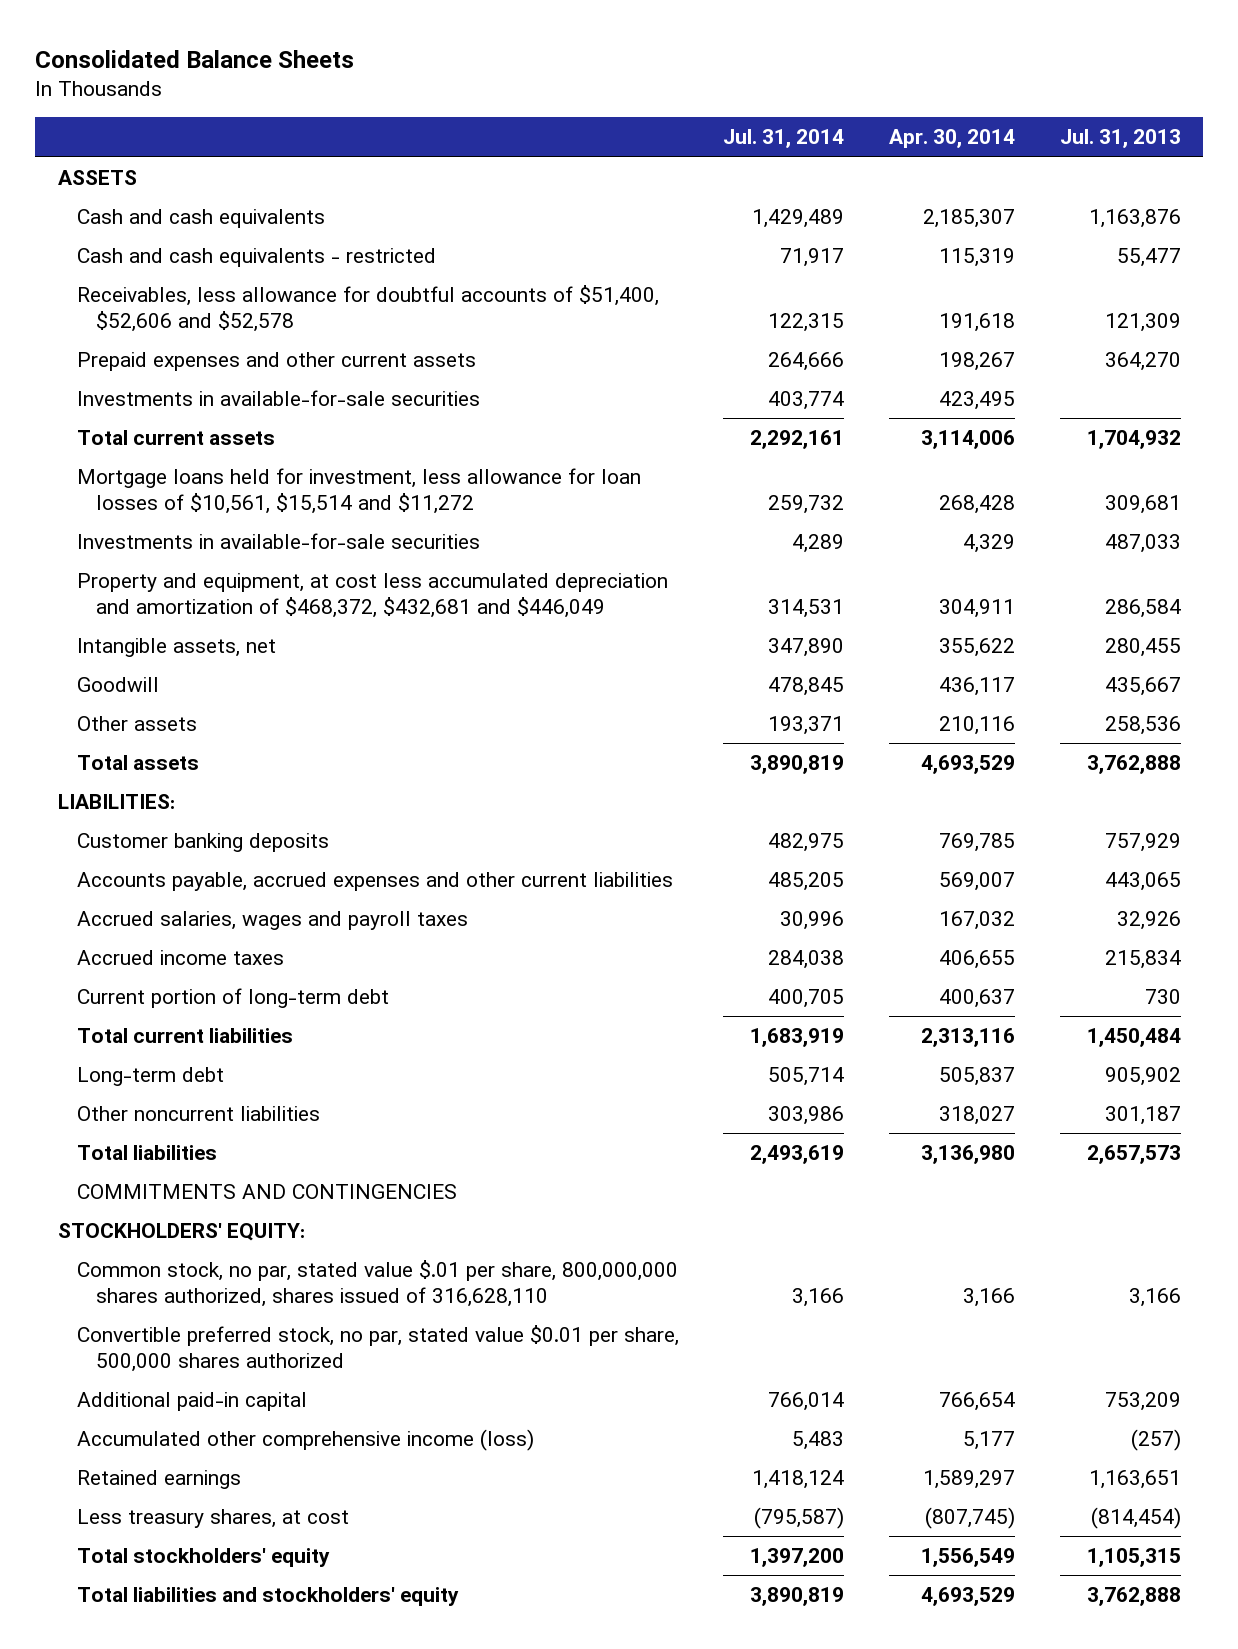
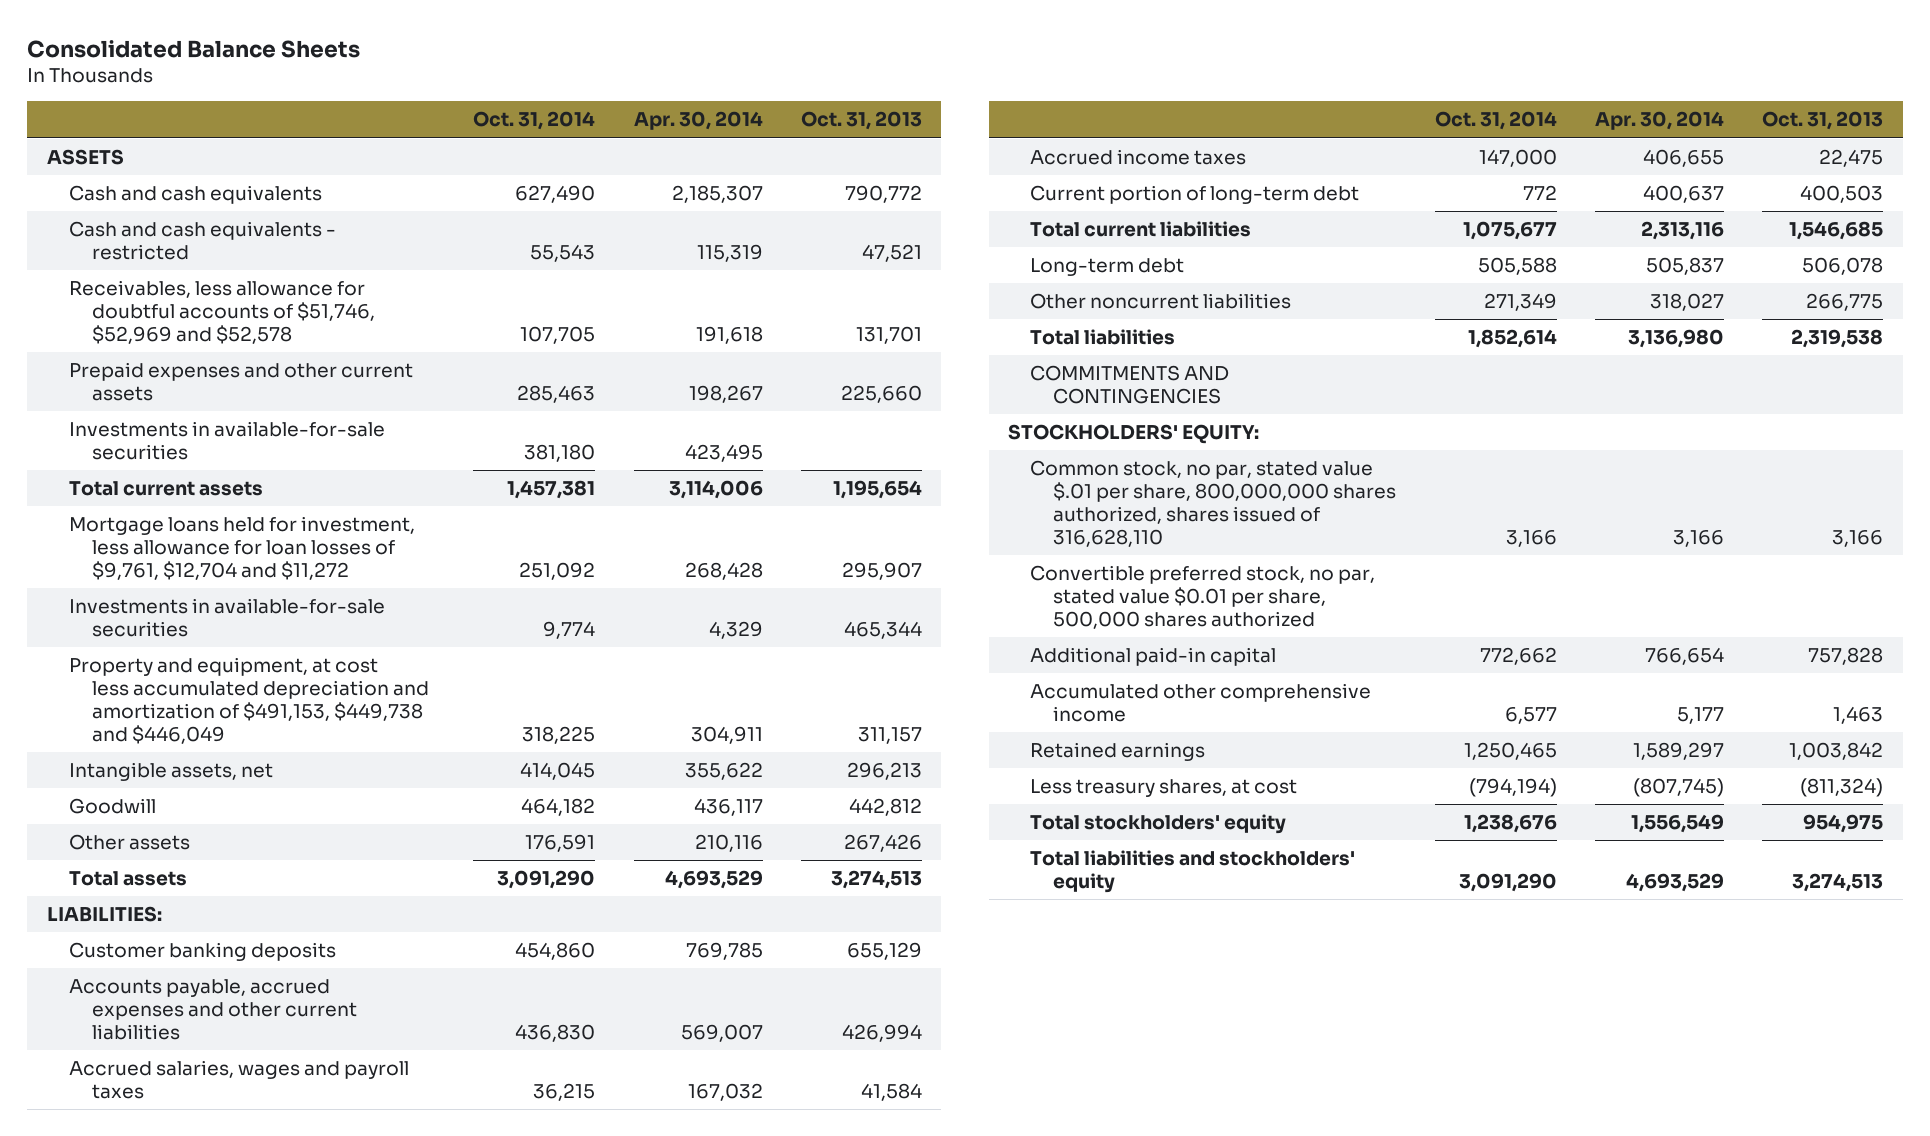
- | Jul. 31, 2014 | Apr. 30, 2014 | Jul. 31, 2013
+ | Oct. 31, 2014 | Apr. 30, 2014 | Oct. 31, 2013
- Receivables, less allowance for doubtful accounts of $51,400, $52,606 and $52,578 | 122,315 | 191,618 | 121,309
+ Receivables, less allowance for doubtful accounts of $51,746, $52,969 and $52,578 | 107,705 | 191,618 | 131,701
- Mortgage loans held for investment, less allowance for loan losses of $10,561, $15,514 and $11,272 | 259,732 | 268,428 | 309,681
+ Mortgage loans held for investment, less allowance for loan losses of $9,761, $12,704 and $11,272 | 251,092 | 268,428 | 295,907
- Property and equipment, at cost less accumulated depreciation and amortization of $468,372, $432,681 and $446,049 | 314,531 | 304,911 | 286,584
+ Property and equipment, at cost less accumulated depreciation and amortization of $491,153, $449,738 and $446,049 | 318,225 | 304,911 | 311,157
- Accumulated other comprehensive income (loss) | 5,483 | 5,177 | (257)
+ Accumulated other comprehensive income | 6,577 | 5,177 | 1,463

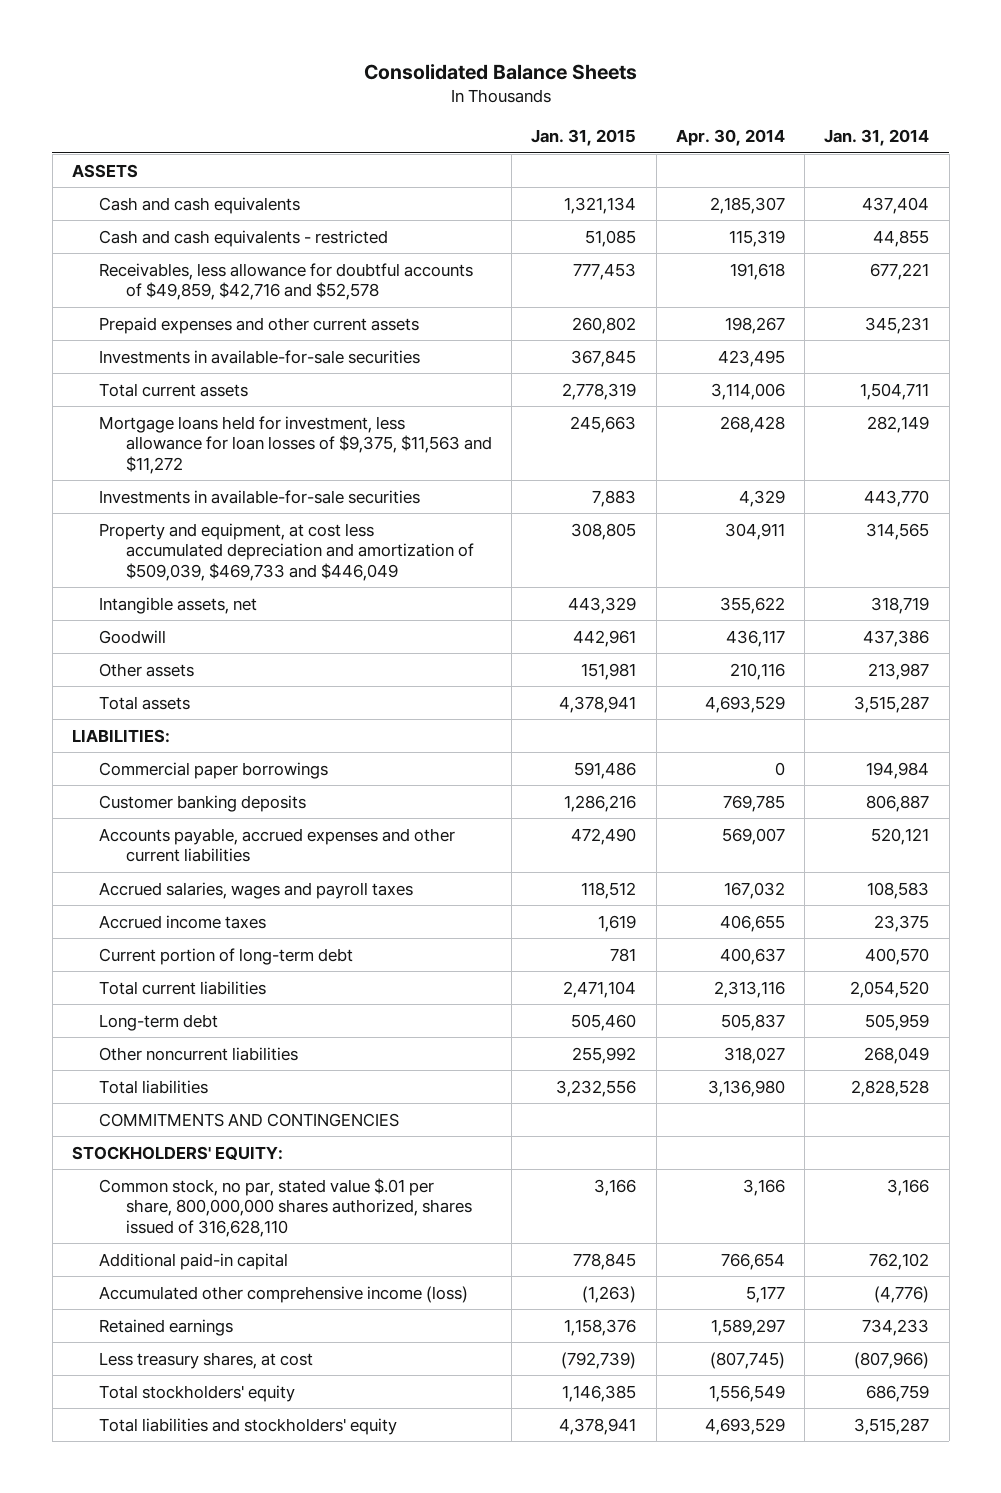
- | Oct. 31, 2014 | Apr. 30, 2014 | Oct. 31, 2013
+ | Jan. 31, 2015 | Apr. 30, 2014 | Jan. 31, 2014
- Receivables, less allowance for doubtful accounts of $51,746, $52,969 and $52,578 | 107,705 | 191,618 | 131,701
+ Receivables, less allowance for doubtful accounts of $49,859, $42,716 and $52,578 | 777,453 | 191,618 | 677,221
- Mortgage loans held for investment, less allowance for loan losses of $9,761, $12,704 and $11,272 | 251,092 | 268,428 | 295,907
+ Mortgage loans held for investment, less allowance for loan losses of $9,375, $11,563 and $11,272 | 245,663 | 268,428 | 282,149
- Property and equipment, at cost less accumulated depreciation and amortization of $491,153, $449,738 and $446,049 | 318,225 | 304,911 | 311,157
+ Property and equipment, at cost less accumulated depreciation and amortization of $509,039, $469,733 and $446,049 | 308,805 | 304,911 | 314,565
+ Commercial paper borrowings | 591,486 | 0 | 194,984
- Convertible preferred stock, no par, stated value $0.01 per share, 500,000 shares authorized
- Accumulated other comprehensive income | 6,577 | 5,177 | 1,463
+ Accumulated other comprehensive income (loss) | (1,263) | 5,177 | (4,776)

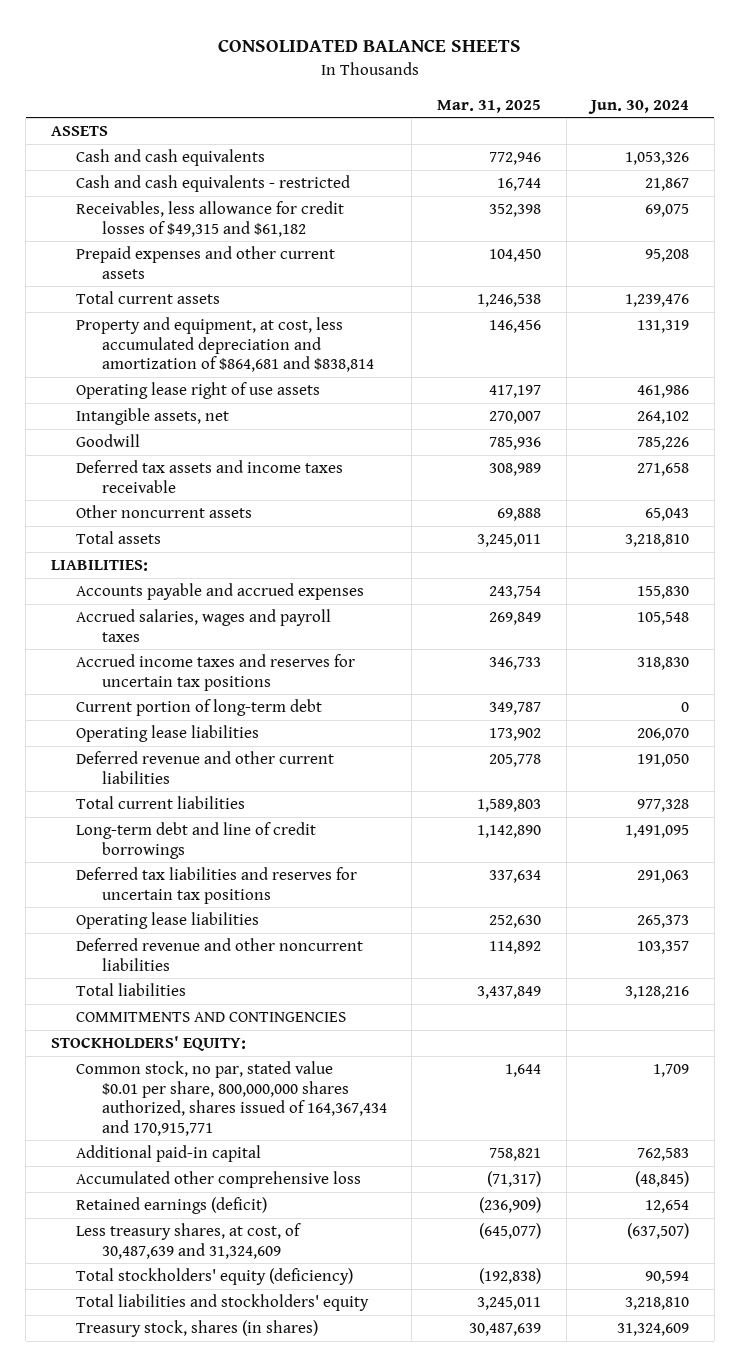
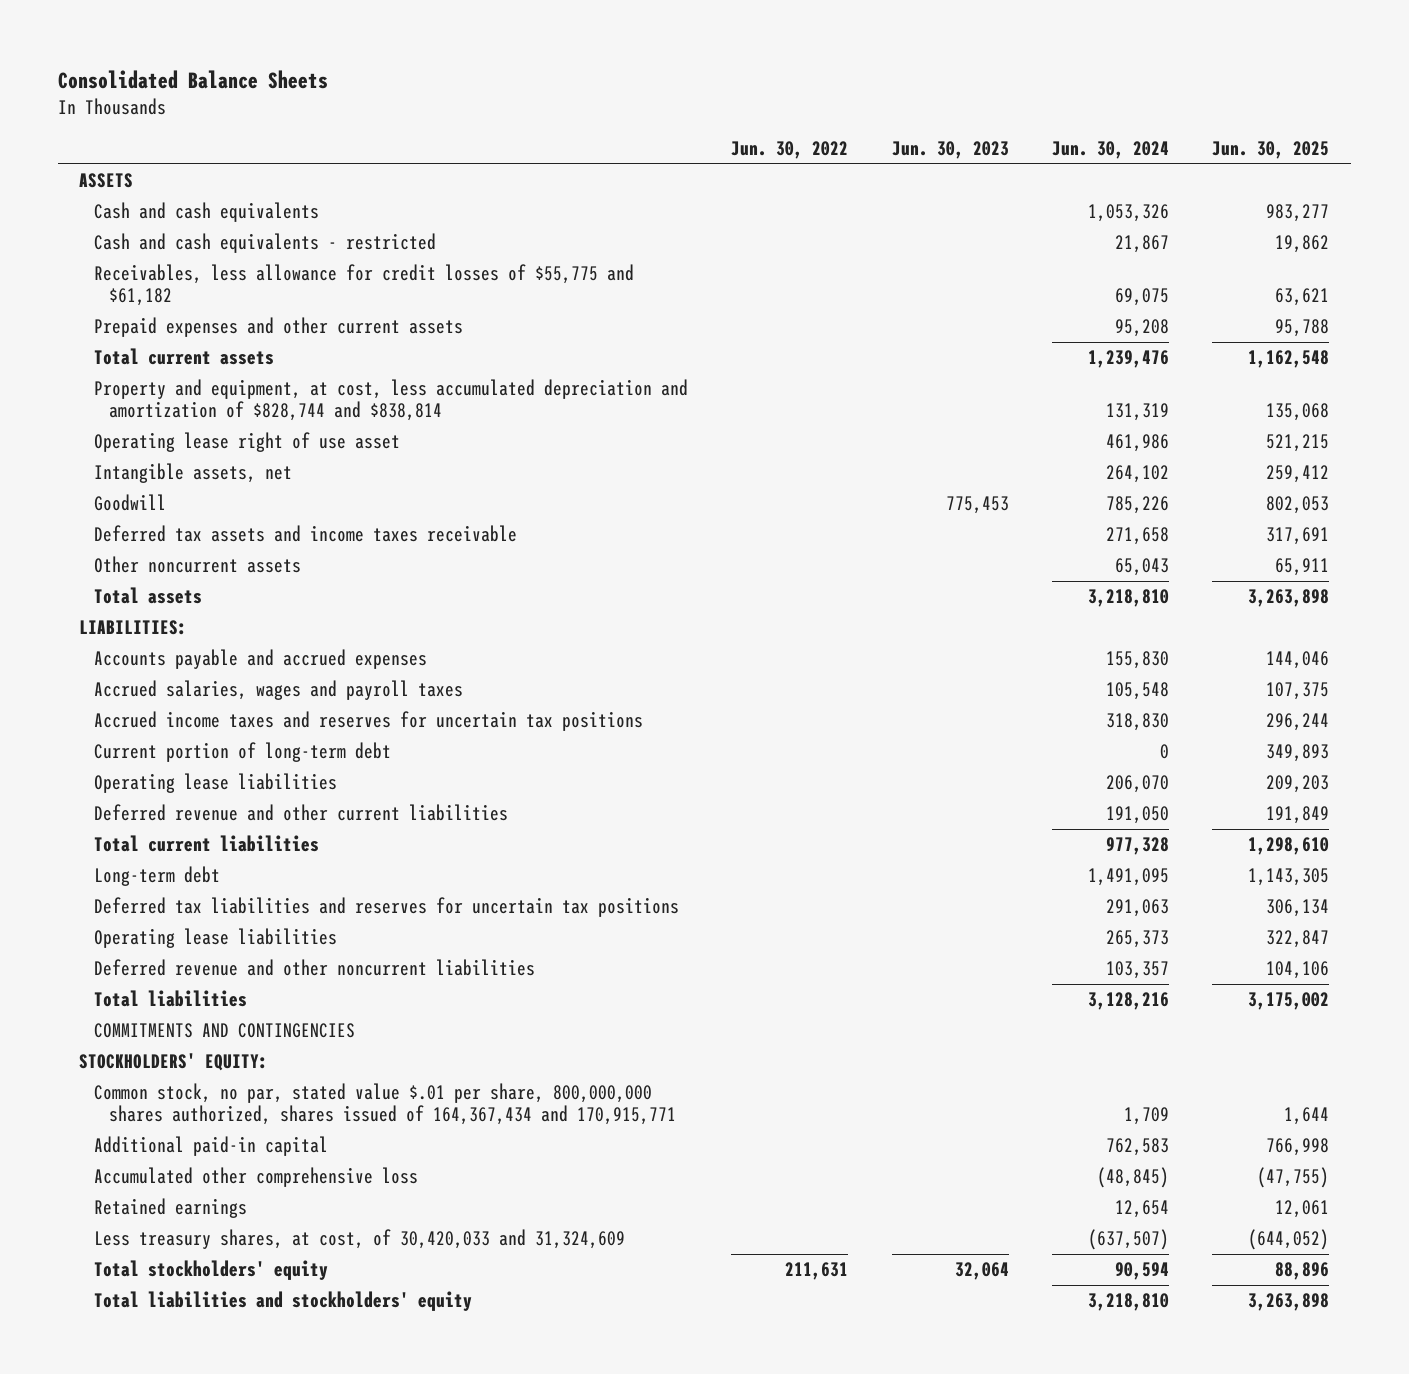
- CONSOLIDATED BALANCE SHEETS
+ Consolidated Balance Sheets
- | Mar. 31, 2025 | Jun. 30, 2024
+ | Jun. 30, 2022 | Jun. 30, 2023 | Jun. 30, 2024 | Jun. 30, 2025
- Receivables, less allowance for credit losses of $49,315 and $61,182 | 352,398 | 69,075
+ Receivables, less allowance for credit losses of $55,775 and $61,182 | | | 69,075 | 63,621
- Property and equipment, at cost, less accumulated depreciation and amortization of $864,681 and $838,814 | 146,456 | 131,319
- Operating lease right of use assets | 417,197 | 461,986
+ Property and equipment, at cost, less accumulated depreciation and amortization of $828,744 and $838,814 | | | 131,319 | 135,068
+ Operating lease right of use asset | | | 461,986 | 521,215
- Long-term debt and line of credit borrowings | 1,142,890 | 1,491,095
+ Long-term debt | | | 1,491,095 | 1,143,305
- Common stock, no par, stated value $0.01 per share, 800,000,000 shares authorized, shares issued of 164,367,434 and 170,915,771 | 1,644 | 1,709
+ Common stock, no par, stated value $.01 per share, 800,000,000 shares authorized, shares issued of 164,367,434 and 170,915,771 | | | 1,709 | 1,644
- Retained earnings (deficit) | (236,909) | 12,654
- Less treasury shares, at cost, of 30,487,639 and 31,324,609 | (645,077) | (637,507)
- Total stockholders' equity (deficiency) | (192,838) | 90,594
+ Retained earnings | | | 12,654 | 12,061
+ Less treasury shares, at cost, of 30,420,033 and 31,324,609 | | | (637,507) | (644,052)
+ Total stockholders' equity | 211,631 | 32,064 | 90,594 | 88,896
- Treasury stock, shares (in shares) | 30,487,639 | 31,324,609

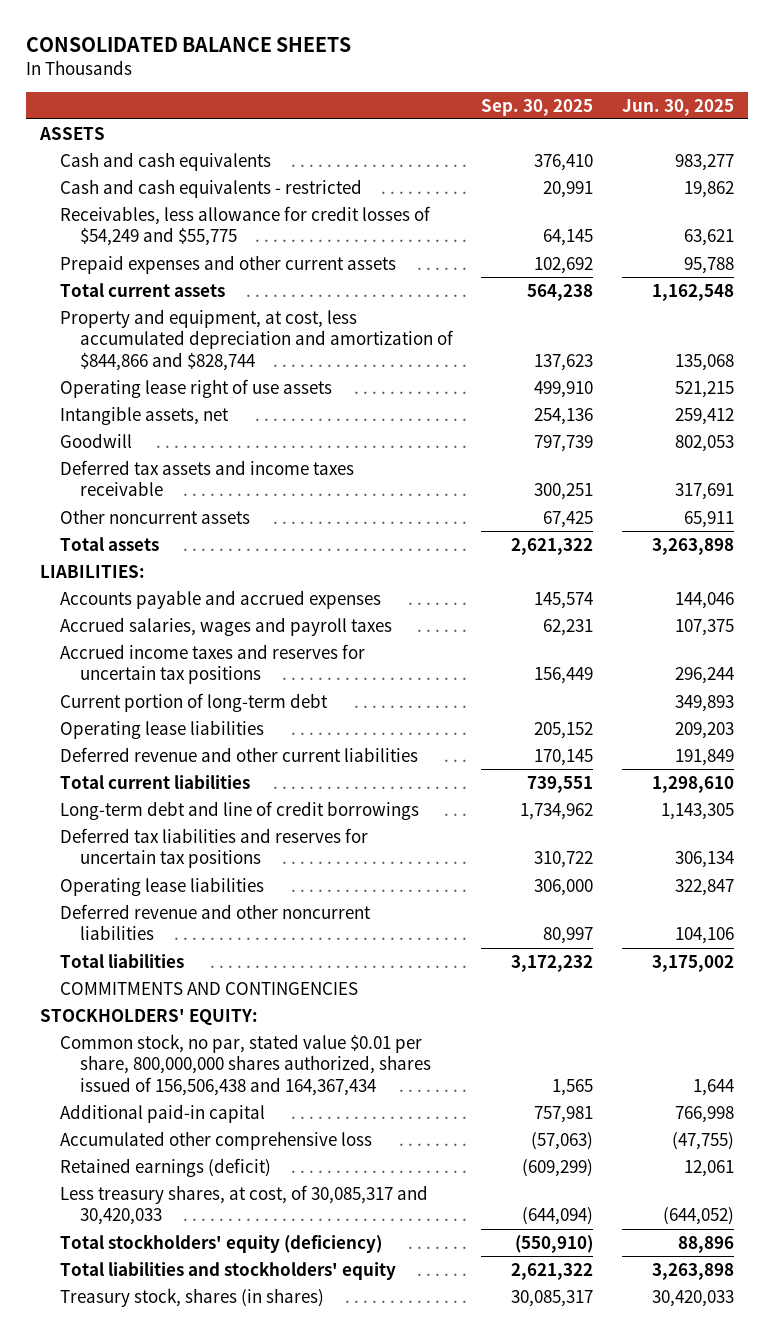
- Consolidated Balance Sheets
+ CONSOLIDATED BALANCE SHEETS
- | Jun. 30, 2022 | Jun. 30, 2023 | Jun. 30, 2024 | Jun. 30, 2025
+ | Sep. 30, 2025 | Jun. 30, 2025
- Receivables, less allowance for credit losses of $55,775 and $61,182 | | | 69,075 | 63,621
+ Receivables, less allowance for credit losses of $54,249 and $55,775 | 64,145 | 63,621
- Property and equipment, at cost, less accumulated depreciation and amortization of $828,744 and $838,814 | | | 131,319 | 135,068
- Operating lease right of use asset | | | 461,986 | 521,215
+ Property and equipment, at cost, less accumulated depreciation and amortization of $844,866 and $828,744 | 137,623 | 135,068
+ Operating lease right of use assets | 499,910 | 521,215
- Long-term debt | | | 1,491,095 | 1,143,305
+ Long-term debt and line of credit borrowings | 1,734,962 | 1,143,305
- Common stock, no par, stated value $.01 per share, 800,000,000 shares authorized, shares issued of 164,367,434 and 170,915,771 | | | 1,709 | 1,644
+ Common stock, no par, stated value $0.01 per share, 800,000,000 shares authorized, shares issued of 156,506,438 and 164,367,434 | 1,565 | 1,644
- Retained earnings | | | 12,654 | 12,061
- Less treasury shares, at cost, of 30,420,033 and 31,324,609 | | | (637,507) | (644,052)
- Total stockholders' equity | 211,631 | 32,064 | 90,594 | 88,896
+ Retained earnings (deficit) | (609,299) | 12,061
+ Less treasury shares, at cost, of 30,085,317 and 30,420,033 | (644,094) | (644,052)
+ Total stockholders' equity (deficiency) | (550,910) | 88,896
+ Treasury stock, shares (in shares) | 30,085,317 | 30,420,033

